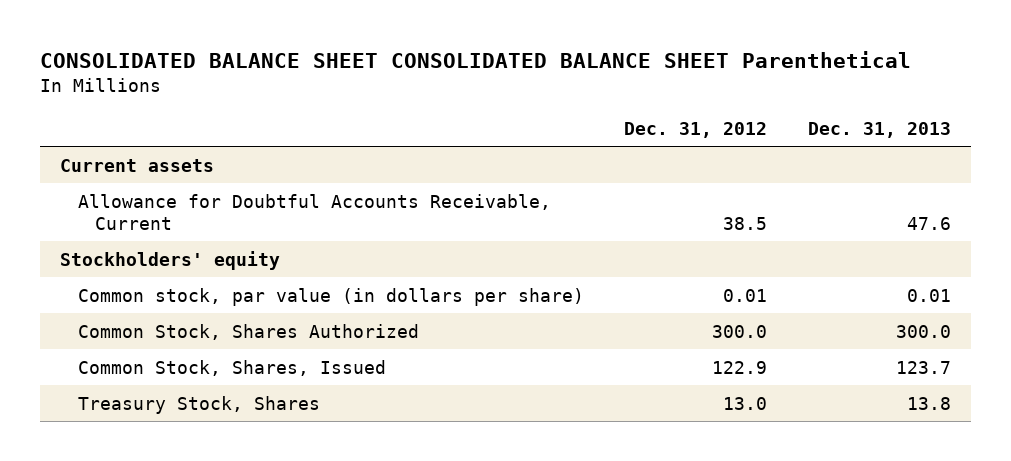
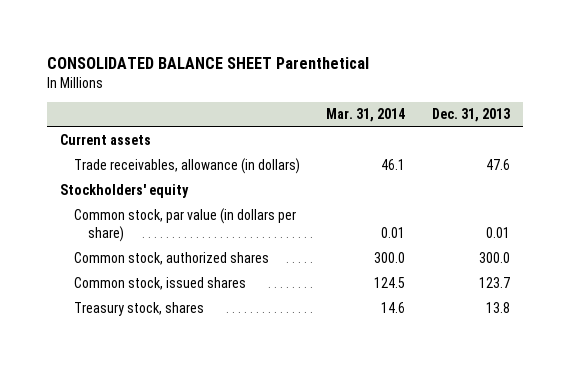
- CONSOLIDATED BALANCE SHEET CONSOLIDATED BALANCE SHEET Parenthetical
+ CONSOLIDATED BALANCE SHEET Parenthetical
- | Dec. 31, 2012 | Dec. 31, 2013
+ | Mar. 31, 2014 | Dec. 31, 2013
- Allowance for Doubtful Accounts Receivable, Current | 38.5 | 47.6
+ Trade receivables, allowance (in dollars) | 46.1 | 47.6
- Common Stock, Shares Authorized | 300.0 | 300.0
- Common Stock, Shares, Issued | 122.9 | 123.7
- Treasury Stock, Shares | 13.0 | 13.8
+ Common stock, authorized shares | 300.0 | 300.0
+ Common stock, issued shares | 124.5 | 123.7
+ Treasury stock, shares | 14.6 | 13.8

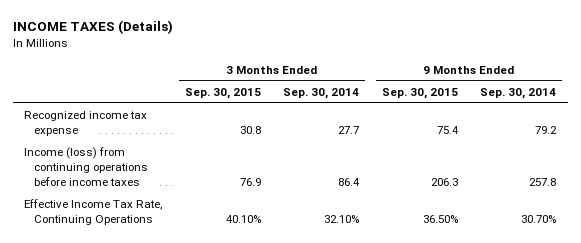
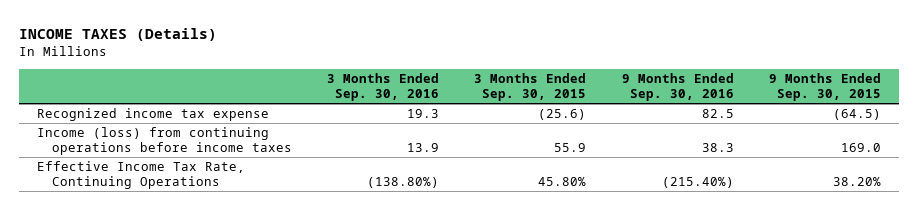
- | 3 Months Ended Sep. 30, 2015 | 3 Months Ended Sep. 30, 2014 | 9 Months Ended Sep. 30, 2015 | 9 Months Ended Sep. 30, 2014
+ | 3 Months Ended Sep. 30, 2016 | 3 Months Ended Sep. 30, 2015 | 9 Months Ended Sep. 30, 2016 | 9 Months Ended Sep. 30, 2015
- Recognized income tax expense | 30.8 | 27.7 | 75.4 | 79.2
- Income (loss) from continuing operations before income taxes | 76.9 | 86.4 | 206.3 | 257.8
- Effective Income Tax Rate, Continuing Operations | 40.10% | 32.10% | 36.50% | 30.70%
+ Recognized income tax expense | 19.3 | (25.6) | 82.5 | (64.5)
+ Income (loss) from continuing operations before income taxes | 13.9 | 55.9 | 38.3 | 169.0
+ Effective Income Tax Rate, Continuing Operations | (138.80%) | 45.80% | (215.40%) | 38.20%

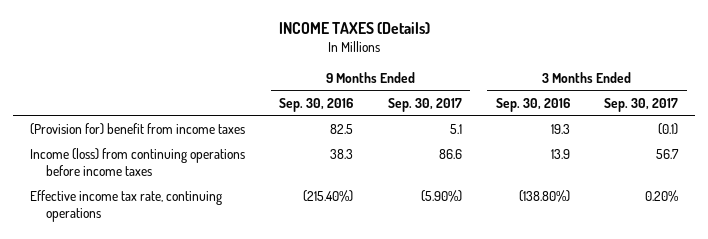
- | 3 Months Ended Sep. 30, 2016 | 3 Months Ended Sep. 30, 2015 | 9 Months Ended Sep. 30, 2016 | 9 Months Ended Sep. 30, 2015
+ | 9 Months Ended Sep. 30, 2016 | 9 Months Ended Sep. 30, 2017 | 3 Months Ended Sep. 30, 2016 | 3 Months Ended Sep. 30, 2017
- Recognized income tax expense | 19.3 | (25.6) | 82.5 | (64.5)
+ (Provision for) benefit from income taxes | 82.5 | 5.1 | 19.3 | (0.1)
- Effective Income Tax Rate, Continuing Operations | (138.80%) | 45.80% | (215.40%) | 38.20%
+ Effective income tax rate, continuing operations | (215.40%) | (5.90%) | (138.80%) | 0.20%

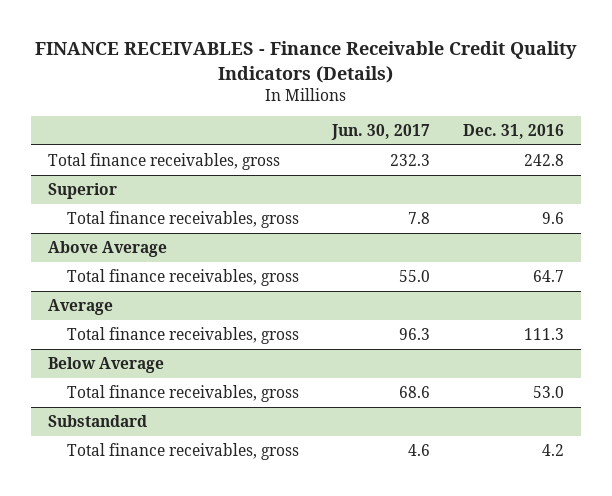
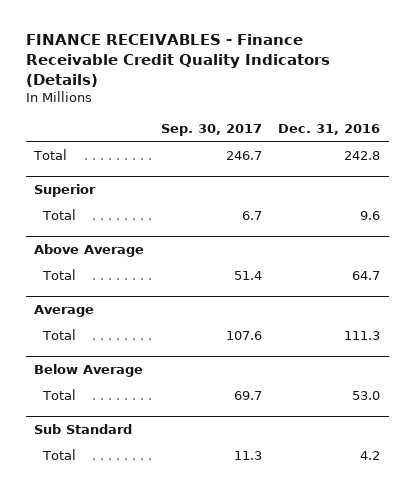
- | Jun. 30, 2017 | Dec. 31, 2016
+ | Sep. 30, 2017 | Dec. 31, 2016
- Total finance receivables, gross | 232.3 | 242.8
+ Total | 246.7 | 242.8
@ Superior
- Total finance receivables, gross | 7.8 | 9.6
+ Total | 6.7 | 9.6
@ Above Average
- Total finance receivables, gross | 55.0 | 64.7
+ Total | 51.4 | 64.7
@ Average
- Total finance receivables, gross | 96.3 | 111.3
+ Total | 107.6 | 111.3
@ Below Average
- Total finance receivables, gross | 68.6 | 53.0
- Substandard
- Total finance receivables, gross | 4.6 | 4.2
@ Below Average
+ Total | 69.7 | 53.0
+ Sub Standard
+ Total | 11.3 | 4.2

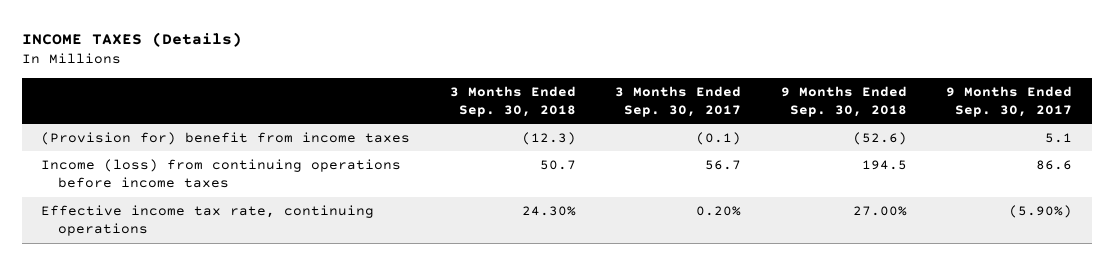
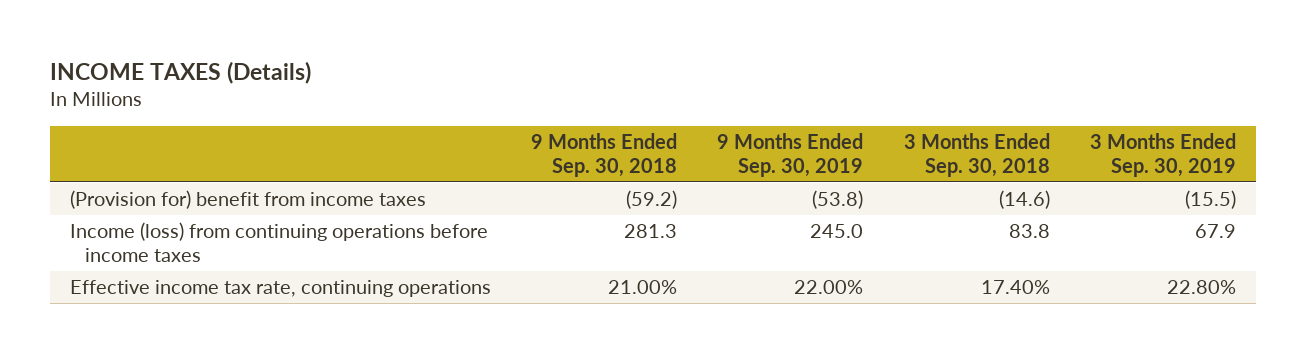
- | 3 Months Ended Sep. 30, 2018 | 3 Months Ended Sep. 30, 2017 | 9 Months Ended Sep. 30, 2018 | 9 Months Ended Sep. 30, 2017
+ | 9 Months Ended Sep. 30, 2018 | 9 Months Ended Sep. 30, 2019 | 3 Months Ended Sep. 30, 2018 | 3 Months Ended Sep. 30, 2019
- (Provision for) benefit from income taxes | (12.3) | (0.1) | (52.6) | 5.1
- Income (loss) from continuing operations before income taxes | 50.7 | 56.7 | 194.5 | 86.6
- Effective income tax rate, continuing operations | 24.30% | 0.20% | 27.00% | (5.90%)
+ (Provision for) benefit from income taxes | (59.2) | (53.8) | (14.6) | (15.5)
+ Income (loss) from continuing operations before income taxes | 281.3 | 245.0 | 83.8 | 67.9
+ Effective income tax rate, continuing operations | 21.00% | 22.00% | 17.40% | 22.80%

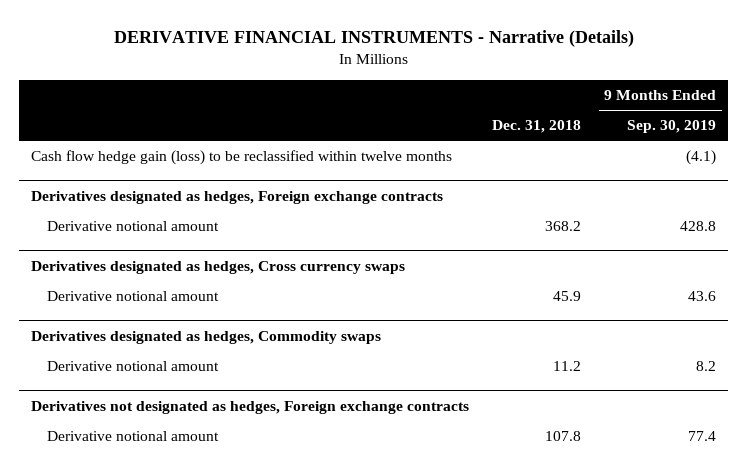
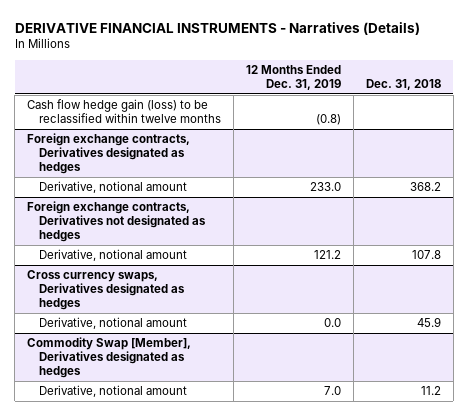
- DERIVATIVE FINANCIAL INSTRUMENTS - Narrative (Details)
+ DERIVATIVE FINANCIAL INSTRUMENTS - Narratives (Details)
- | Dec. 31, 2018 | 9 Months Ended Sep. 30, 2019
+ | 12 Months Ended Dec. 31, 2019 | Dec. 31, 2018
- Derivatives designated as hedges, Foreign exchange contracts
- Derivative notional amount | 368.2 | 428.8
- Derivatives designated as hedges, Cross currency swaps
- Derivative notional amount | 45.9 | 43.6
- Derivatives designated as hedges, Commodity swaps
- Derivative notional amount | 11.2 | 8.2
- Derivatives not designated as hedges, Foreign exchange contracts
- Derivative notional amount | 107.8 | 77.4
+ Foreign exchange contracts, Derivatives designated as hedges
+ Derivative, notional amount | 233.0 | 368.2
+ Foreign exchange contracts, Derivatives not designated as hedges
+ Derivative, notional amount | 121.2 | 107.8
+ Cross currency swaps, Derivatives designated as hedges
+ Derivative, notional amount | 0.0 | 45.9
+ Commodity Swap [Member], Derivatives designated as hedges
+ Derivative, notional amount | 7.0 | 11.2

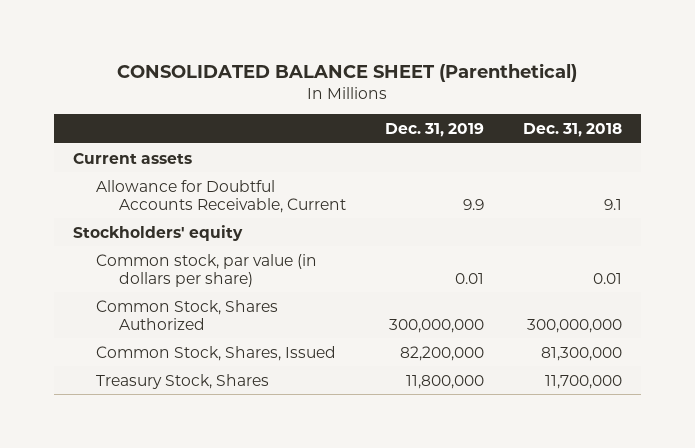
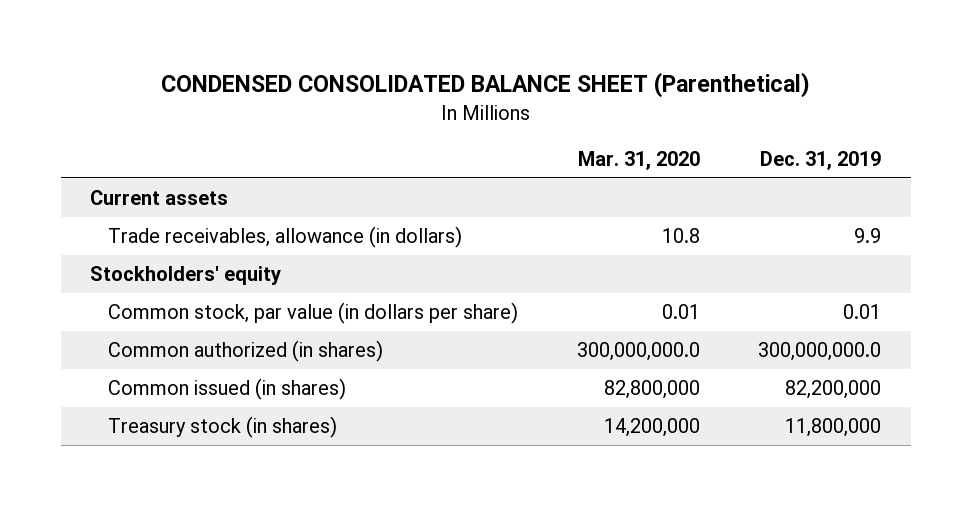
- CONSOLIDATED BALANCE SHEET (Parenthetical)
+ CONDENSED CONSOLIDATED BALANCE SHEET (Parenthetical)
- | Dec. 31, 2019 | Dec. 31, 2018
+ | Mar. 31, 2020 | Dec. 31, 2019
- Allowance for Doubtful Accounts Receivable, Current | 9.9 | 9.1
+ Trade receivables, allowance (in dollars) | 10.8 | 9.9
- Common Stock, Shares Authorized | 300,000,000 | 300,000,000
- Common Stock, Shares, Issued | 82,200,000 | 81,300,000
- Treasury Stock, Shares | 11,800,000 | 11,700,000
+ Common authorized (in shares) | 300,000,000.0 | 300,000,000.0
+ Common issued (in shares) | 82,800,000 | 82,200,000
+ Treasury stock (in shares) | 14,200,000 | 11,800,000

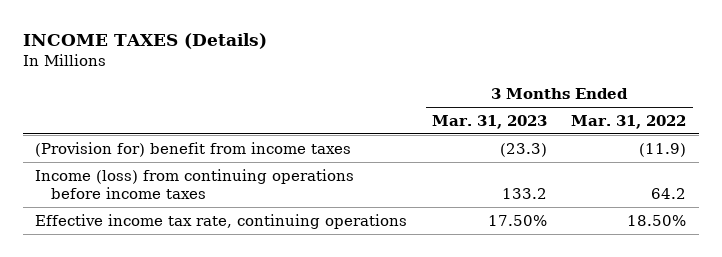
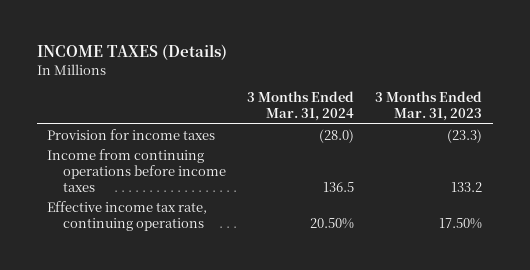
- | 3 Months Ended Mar. 31, 2023 | 3 Months Ended Mar. 31, 2022
+ | 3 Months Ended Mar. 31, 2024 | 3 Months Ended Mar. 31, 2023
- (Provision for) benefit from income taxes | (23.3) | (11.9)
- Income (loss) from continuing operations before income taxes | 133.2 | 64.2
+ Provision for income taxes | (28.0) | (23.3)
+ Income from continuing operations before income taxes | 136.5 | 133.2

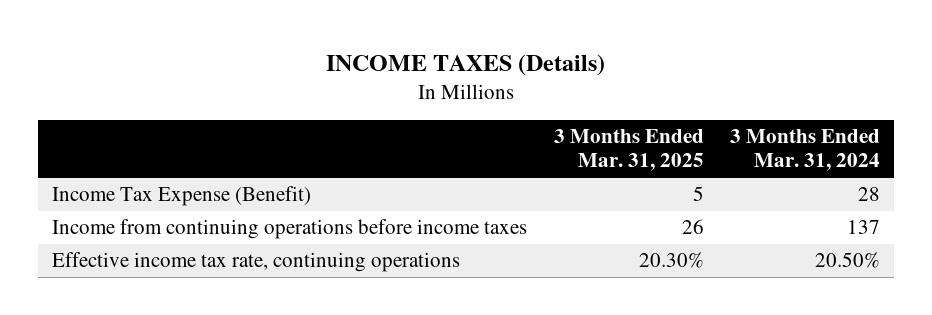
- | 3 Months Ended Mar. 31, 2024 | 3 Months Ended Mar. 31, 2023
+ | 3 Months Ended Mar. 31, 2025 | 3 Months Ended Mar. 31, 2024
- Provision for income taxes | (28.0) | (23.3)
- Income from continuing operations before income taxes | 136.5 | 133.2
+ Income Tax Expense (Benefit) | 5 | 28
+ Income from continuing operations before income taxes | 26 | 137

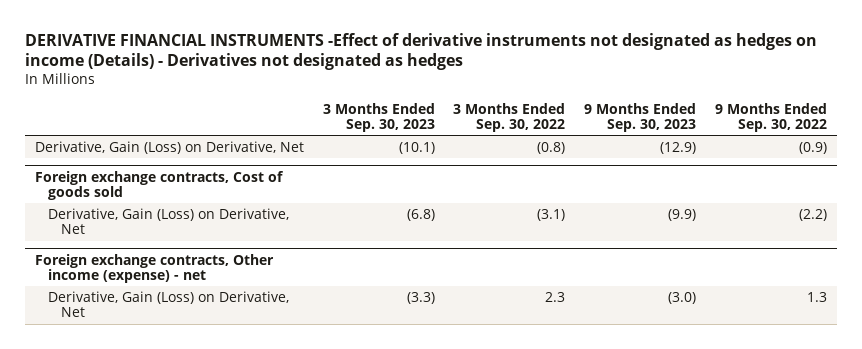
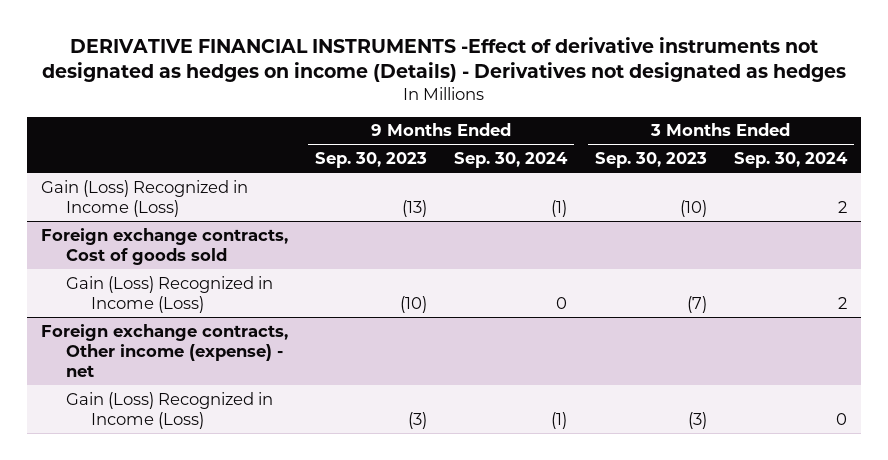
- | 3 Months Ended Sep. 30, 2023 | 3 Months Ended Sep. 30, 2022 | 9 Months Ended Sep. 30, 2023 | 9 Months Ended Sep. 30, 2022
+ | 9 Months Ended Sep. 30, 2023 | 9 Months Ended Sep. 30, 2024 | 3 Months Ended Sep. 30, 2023 | 3 Months Ended Sep. 30, 2024
- Derivative, Gain (Loss) on Derivative, Net | (10.1) | (0.8) | (12.9) | (0.9)
+ Gain (Loss) Recognized in Income (Loss) | (13) | (1) | (10) | 2
@ Foreign exchange contracts, Cost of goods sold
- Derivative, Gain (Loss) on Derivative, Net | (6.8) | (3.1) | (9.9) | (2.2)
+ Gain (Loss) Recognized in Income (Loss) | (10) | 0 | (7) | 2
@ Foreign exchange contracts, Other income (expense) - net
- Derivative, Gain (Loss) on Derivative, Net | (3.3) | 2.3 | (3.0) | 1.3
+ Gain (Loss) Recognized in Income (Loss) | (3) | (1) | (3) | 0

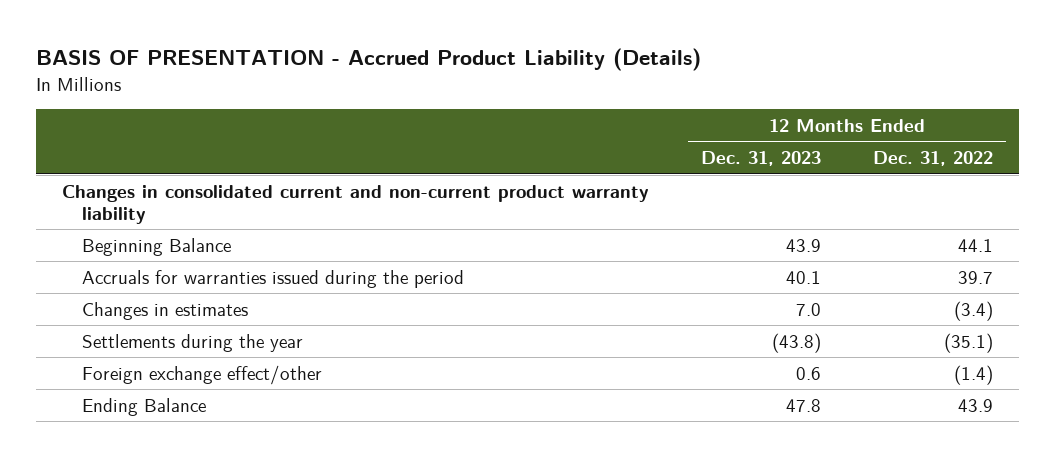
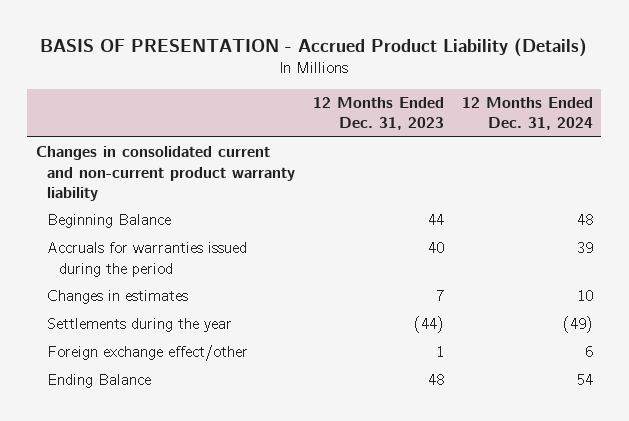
- | 12 Months Ended Dec. 31, 2023 | 12 Months Ended Dec. 31, 2022
+ | 12 Months Ended Dec. 31, 2023 | 12 Months Ended Dec. 31, 2024
- Beginning Balance | 43.9 | 44.1
- Accruals for warranties issued during the period | 40.1 | 39.7
- Changes in estimates | 7.0 | (3.4)
- Settlements during the year | (43.8) | (35.1)
- Foreign exchange effect/other | 0.6 | (1.4)
- Ending Balance | 47.8 | 43.9
+ Beginning Balance | 44 | 48
+ Accruals for warranties issued during the period | 40 | 39
+ Changes in estimates | 7 | 10
+ Settlements during the year | (44) | (49)
+ Foreign exchange effect/other | 1 | 6
+ Ending Balance | 48 | 54

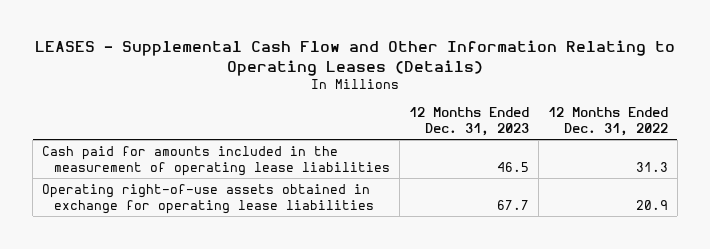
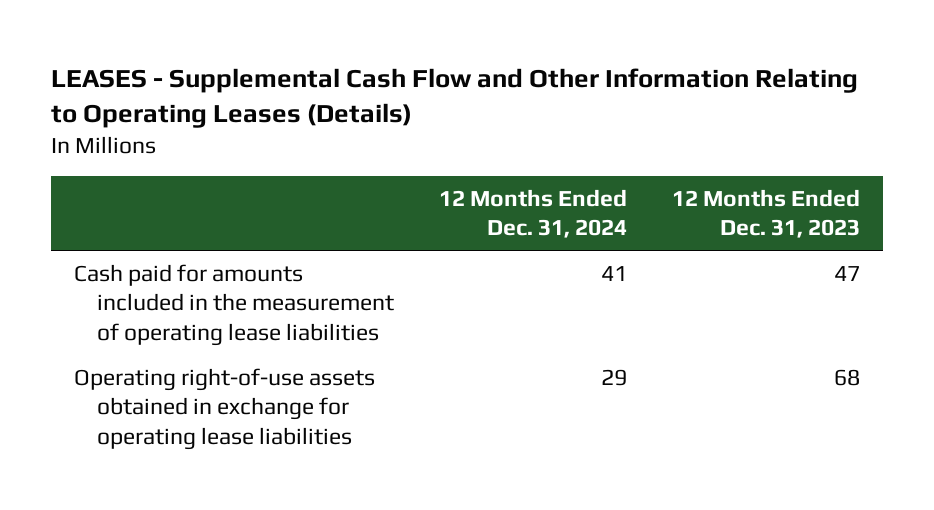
- | 12 Months Ended Dec. 31, 2023 | 12 Months Ended Dec. 31, 2022
+ | 12 Months Ended Dec. 31, 2024 | 12 Months Ended Dec. 31, 2023
- Cash paid for amounts included in the measurement of operating lease liabilities | 46.5 | 31.3
- Operating right-of-use assets obtained in exchange for operating lease liabilities | 67.7 | 20.9
+ Cash paid for amounts included in the measurement of operating lease liabilities | 41 | 47
+ Operating right-of-use assets obtained in exchange for operating lease liabilities | 29 | 68

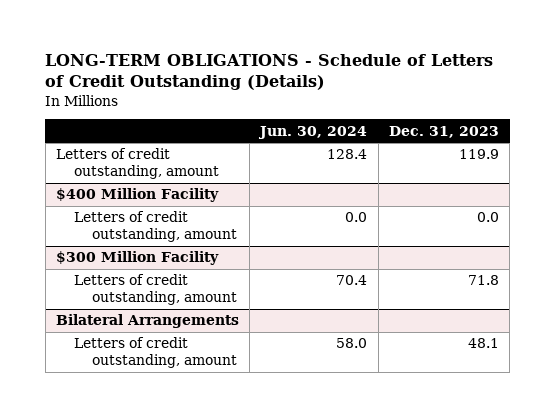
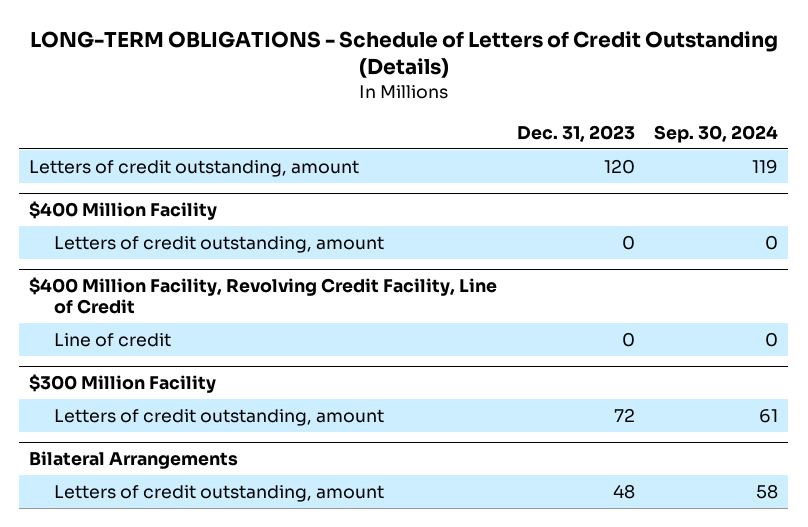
- | Jun. 30, 2024 | Dec. 31, 2023
+ | Dec. 31, 2023 | Sep. 30, 2024
- Letters of credit outstanding, amount | 128.4 | 119.9
+ Letters of credit outstanding, amount | 120 | 119
@ $400 Million Facility
- Letters of credit outstanding, amount | 0.0 | 0.0
+ Letters of credit outstanding, amount | 0 | 0
+ $400 Million Facility, Revolving Credit Facility, Line of Credit
+ Line of credit | 0 | 0
@ $300 Million Facility
- Letters of credit outstanding, amount | 70.4 | 71.8
+ Letters of credit outstanding, amount | 72 | 61
@ Bilateral Arrangements
- Letters of credit outstanding, amount | 58.0 | 48.1
+ Letters of credit outstanding, amount | 48 | 58

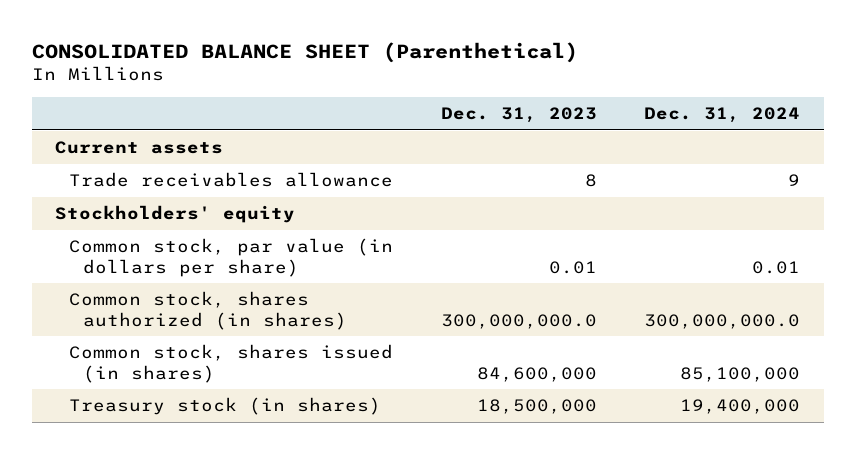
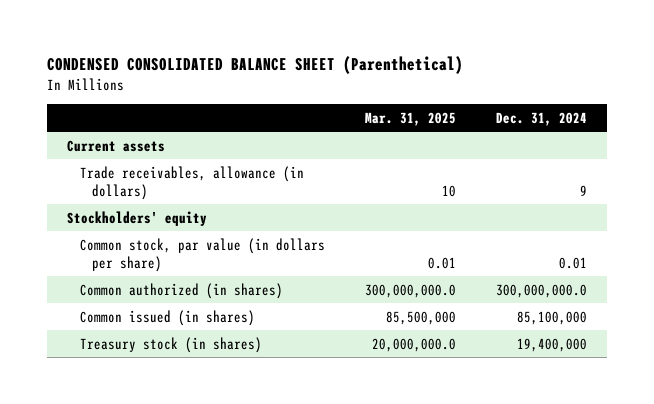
- CONSOLIDATED BALANCE SHEET (Parenthetical)
+ CONDENSED CONSOLIDATED BALANCE SHEET (Parenthetical)
- | Dec. 31, 2023 | Dec. 31, 2024
+ | Mar. 31, 2025 | Dec. 31, 2024
- Trade receivables allowance | 8 | 9
+ Trade receivables, allowance (in dollars) | 10 | 9
- Common stock, shares authorized (in shares) | 300,000,000.0 | 300,000,000.0
- Common stock, shares issued (in shares) | 84,600,000 | 85,100,000
+ Common authorized (in shares) | 300,000,000.0 | 300,000,000.0
+ Common issued (in shares) | 85,500,000 | 85,100,000

